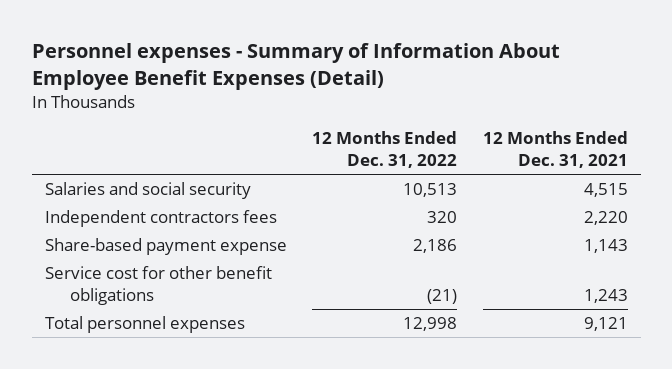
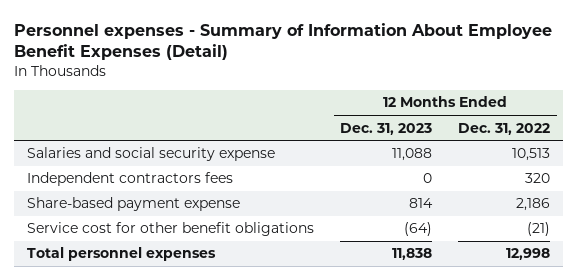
- | 12 Months Ended Dec. 31, 2022 | 12 Months Ended Dec. 31, 2021
+ | 12 Months Ended Dec. 31, 2023 | 12 Months Ended Dec. 31, 2022
- Salaries and social security | 10,513 | 4,515
+ Salaries and social security expense | 11,088 | 10,513

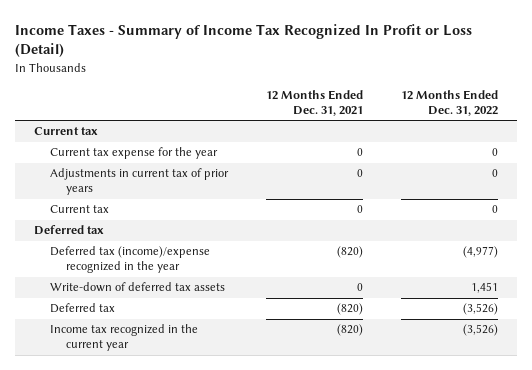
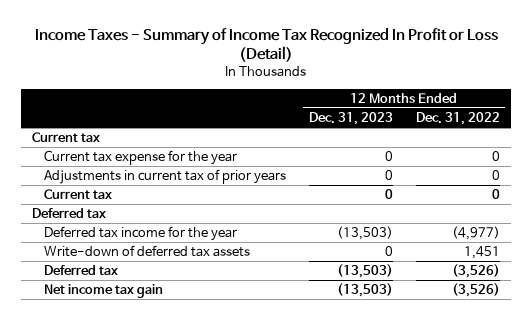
- | 12 Months Ended Dec. 31, 2021 | 12 Months Ended Dec. 31, 2022
+ | 12 Months Ended Dec. 31, 2023 | 12 Months Ended Dec. 31, 2022
- Deferred tax (income)/expense recognized in the year | (820) | (4,977)
+ Deferred tax income for the year | (13,503) | (4,977)
- Income tax recognized in the current year | (820) | (3,526)
+ Net income tax gain | (13,503) | (3,526)

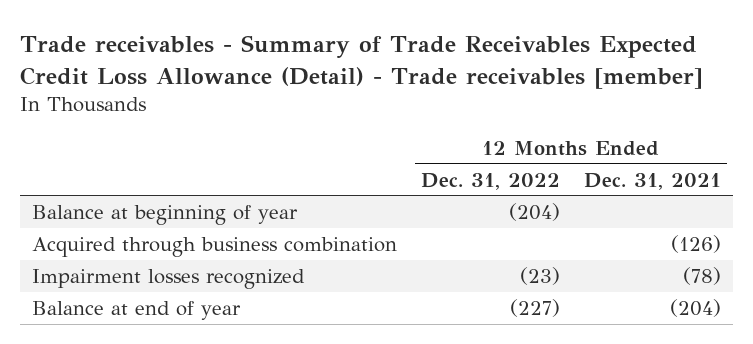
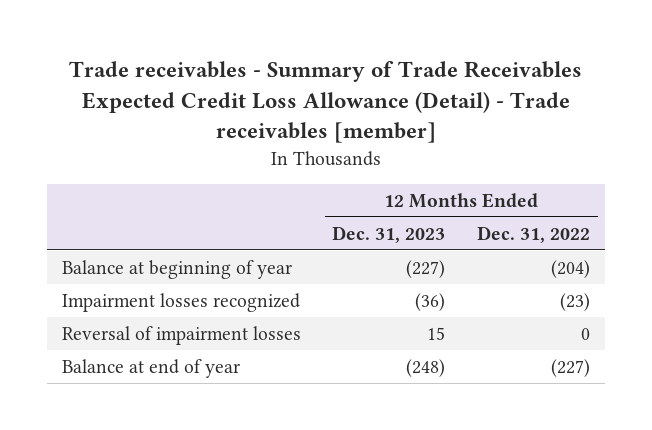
- | 12 Months Ended Dec. 31, 2022 | 12 Months Ended Dec. 31, 2021
+ | 12 Months Ended Dec. 31, 2023 | 12 Months Ended Dec. 31, 2022
- Acquired through business combination | | (126)
+ Reversal of impairment losses | 15 | 0

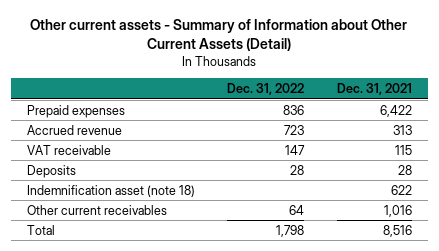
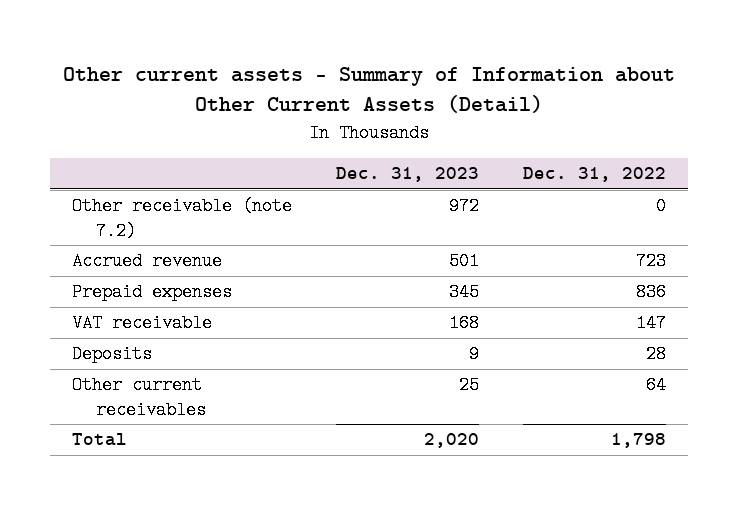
- | Dec. 31, 2022 | Dec. 31, 2021
+ | Dec. 31, 2023 | Dec. 31, 2022
+ Other receivable (note 7.2) | 972 | 0
moved down: Prepaid expenses | 345 | 836
- Indemnification asset (note 18) | | 622

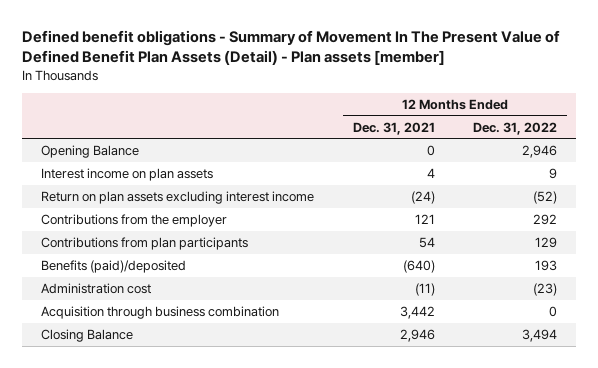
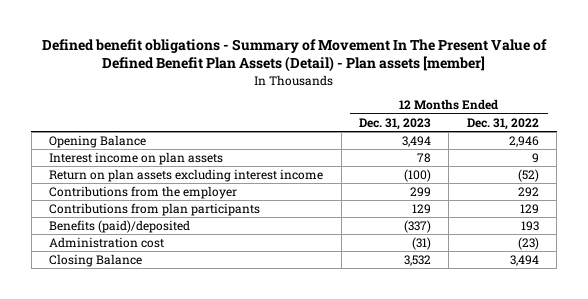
- | 12 Months Ended Dec. 31, 2021 | 12 Months Ended Dec. 31, 2022
+ | 12 Months Ended Dec. 31, 2023 | 12 Months Ended Dec. 31, 2022
- Acquisition through business combination | 3,442 | 0

